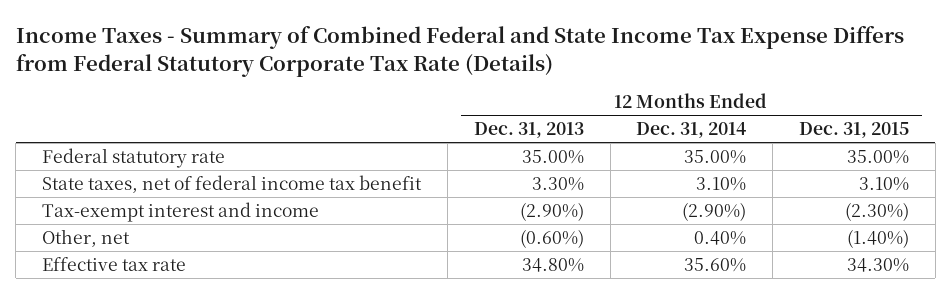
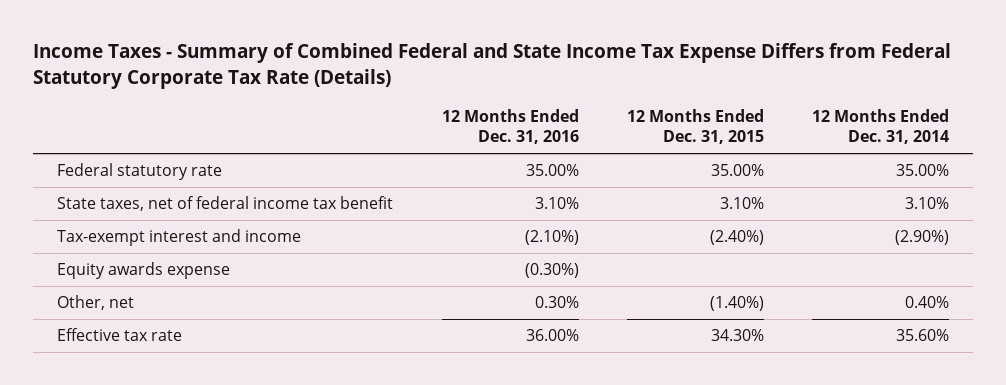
- | 12 Months Ended Dec. 31, 2013 | 12 Months Ended Dec. 31, 2014 | 12 Months Ended Dec. 31, 2015
+ | 12 Months Ended Dec. 31, 2016 | 12 Months Ended Dec. 31, 2015 | 12 Months Ended Dec. 31, 2014
- Tax-exempt interest and income | (2.90%) | (2.90%) | (2.30%)
+ Tax-exempt interest and income | (2.10%) | (2.40%) | (2.90%)
+ Equity awards expense | (0.30%) | |

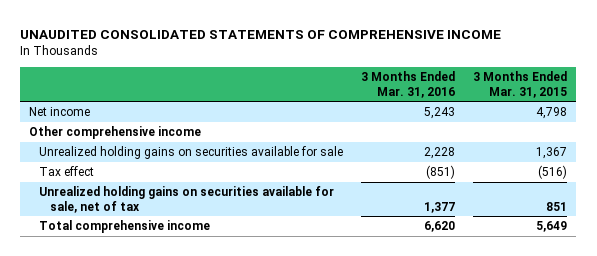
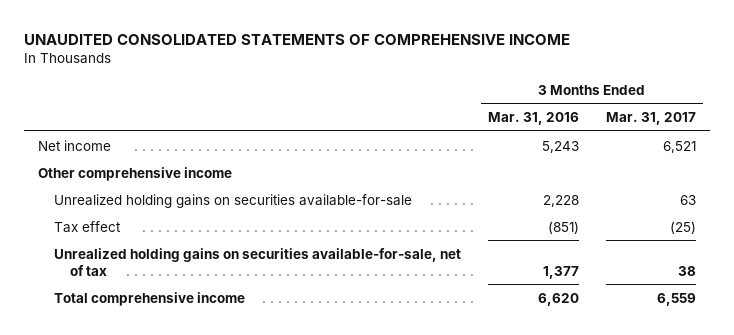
- | 3 Months Ended Mar. 31, 2016 | 3 Months Ended Mar. 31, 2015
+ | 3 Months Ended Mar. 31, 2016 | 3 Months Ended Mar. 31, 2017
- Unrealized holding gains on securities available for sale | 2,228 | 1,367
+ Unrealized holding gains on securities available-for-sale | 2,228 | 63
- Unrealized holding gains on securities available for sale, net of tax | 1,377 | 851
+ Unrealized holding gains on securities available-for-sale, net of tax | 1,377 | 38

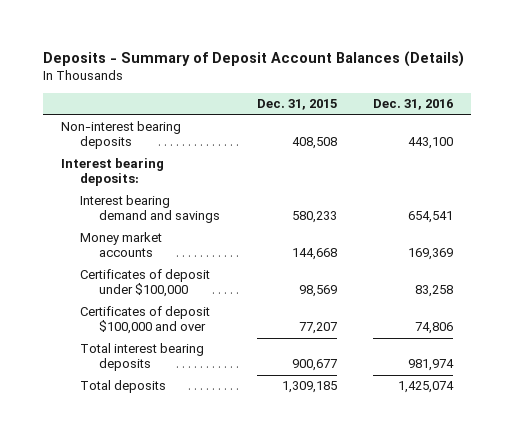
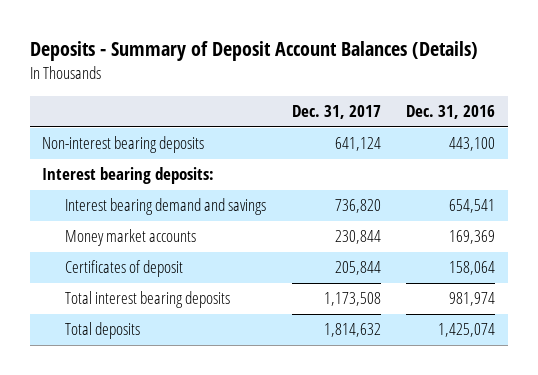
- | Dec. 31, 2015 | Dec. 31, 2016
+ | Dec. 31, 2017 | Dec. 31, 2016
- Certificates of deposit under $100,000 | 98,569 | 83,258
- Certificates of deposit $100,000 and over | 77,207 | 74,806
+ Certificates of deposit | 205,844 | 158,064

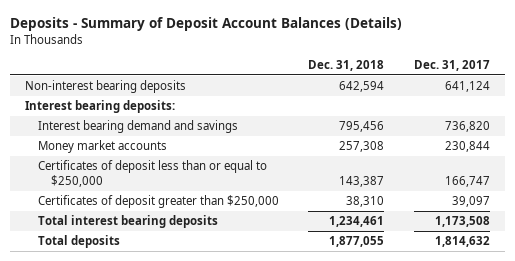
- | Dec. 31, 2017 | Dec. 31, 2016
+ | Dec. 31, 2018 | Dec. 31, 2017
- Certificates of deposit | 205,844 | 158,064
+ Certificates of deposit less than or equal to $250,000 | 143,387 | 166,747
+ Certificates of deposit greater than $250,000 | 38,310 | 39,097

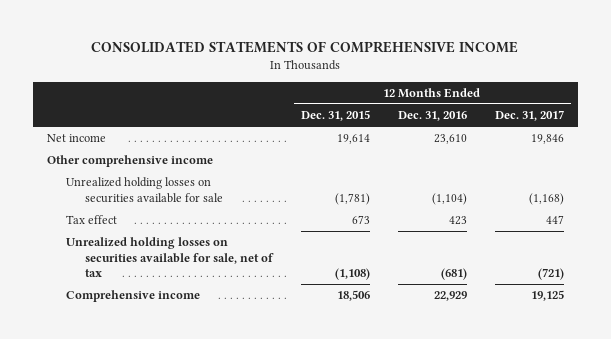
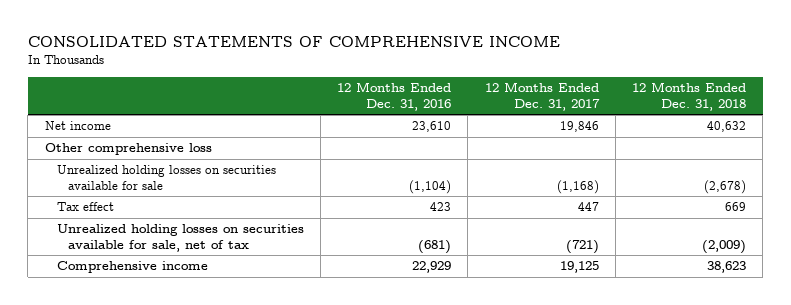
- | 12 Months Ended Dec. 31, 2015 | 12 Months Ended Dec. 31, 2016 | 12 Months Ended Dec. 31, 2017
+ | 12 Months Ended Dec. 31, 2016 | 12 Months Ended Dec. 31, 2017 | 12 Months Ended Dec. 31, 2018
- Other comprehensive income
+ Other comprehensive loss

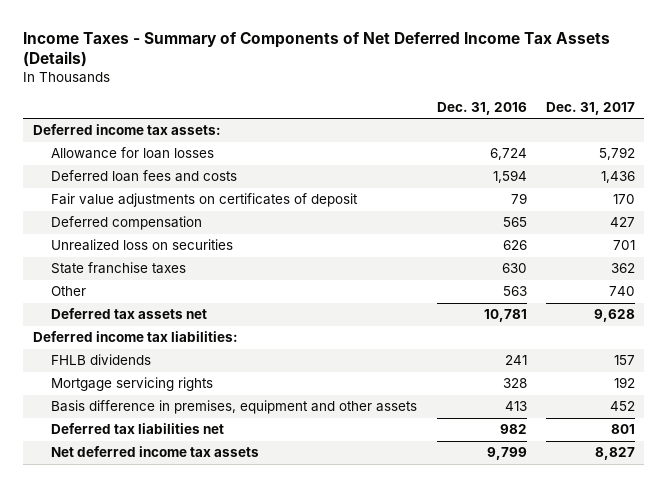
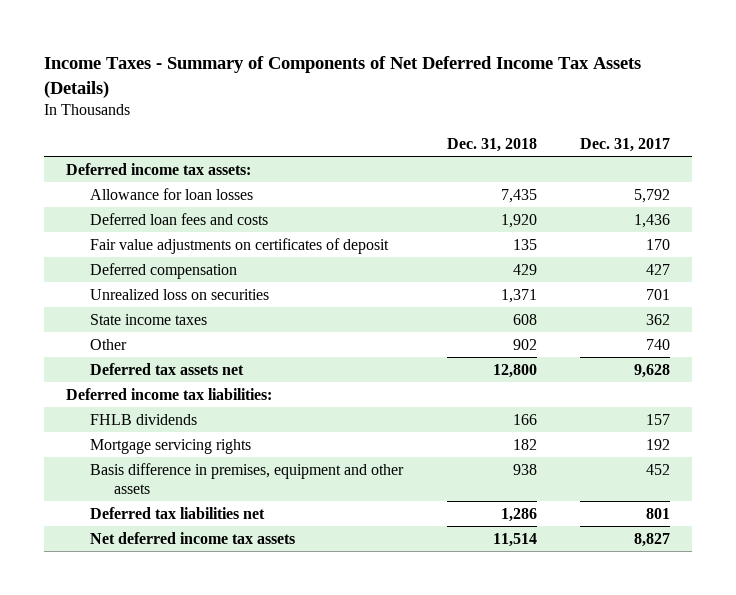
- | Dec. 31, 2016 | Dec. 31, 2017
+ | Dec. 31, 2018 | Dec. 31, 2017
- State franchise taxes | 630 | 362
+ State income taxes | 608 | 362

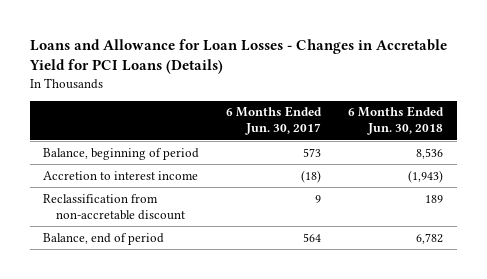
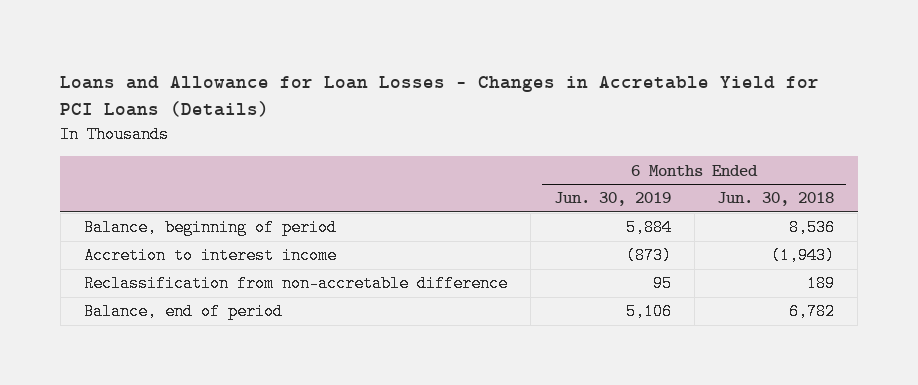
- | 6 Months Ended Jun. 30, 2017 | 6 Months Ended Jun. 30, 2018
+ | 6 Months Ended Jun. 30, 2019 | 6 Months Ended Jun. 30, 2018
- Reclassification from non-accretable discount | 9 | 189
+ Reclassification from non-accretable difference | 95 | 189

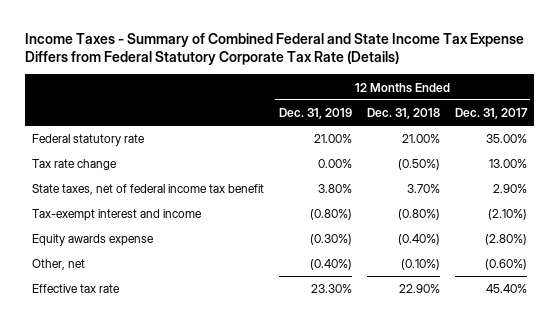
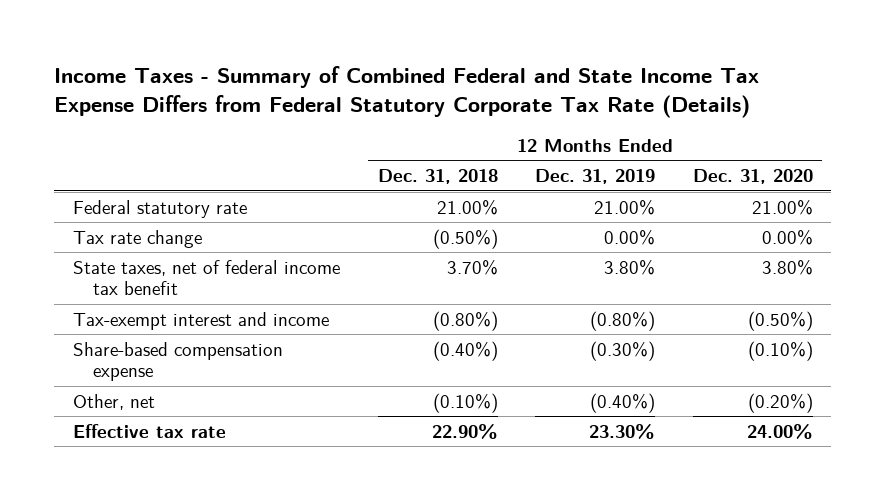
- | 12 Months Ended Dec. 31, 2019 | 12 Months Ended Dec. 31, 2018 | 12 Months Ended Dec. 31, 2017
+ | 12 Months Ended Dec. 31, 2018 | 12 Months Ended Dec. 31, 2019 | 12 Months Ended Dec. 31, 2020
- Equity awards expense | (0.30%) | (0.40%) | (2.80%)
+ Share-based compensation expense | (0.40%) | (0.30%) | (0.10%)

